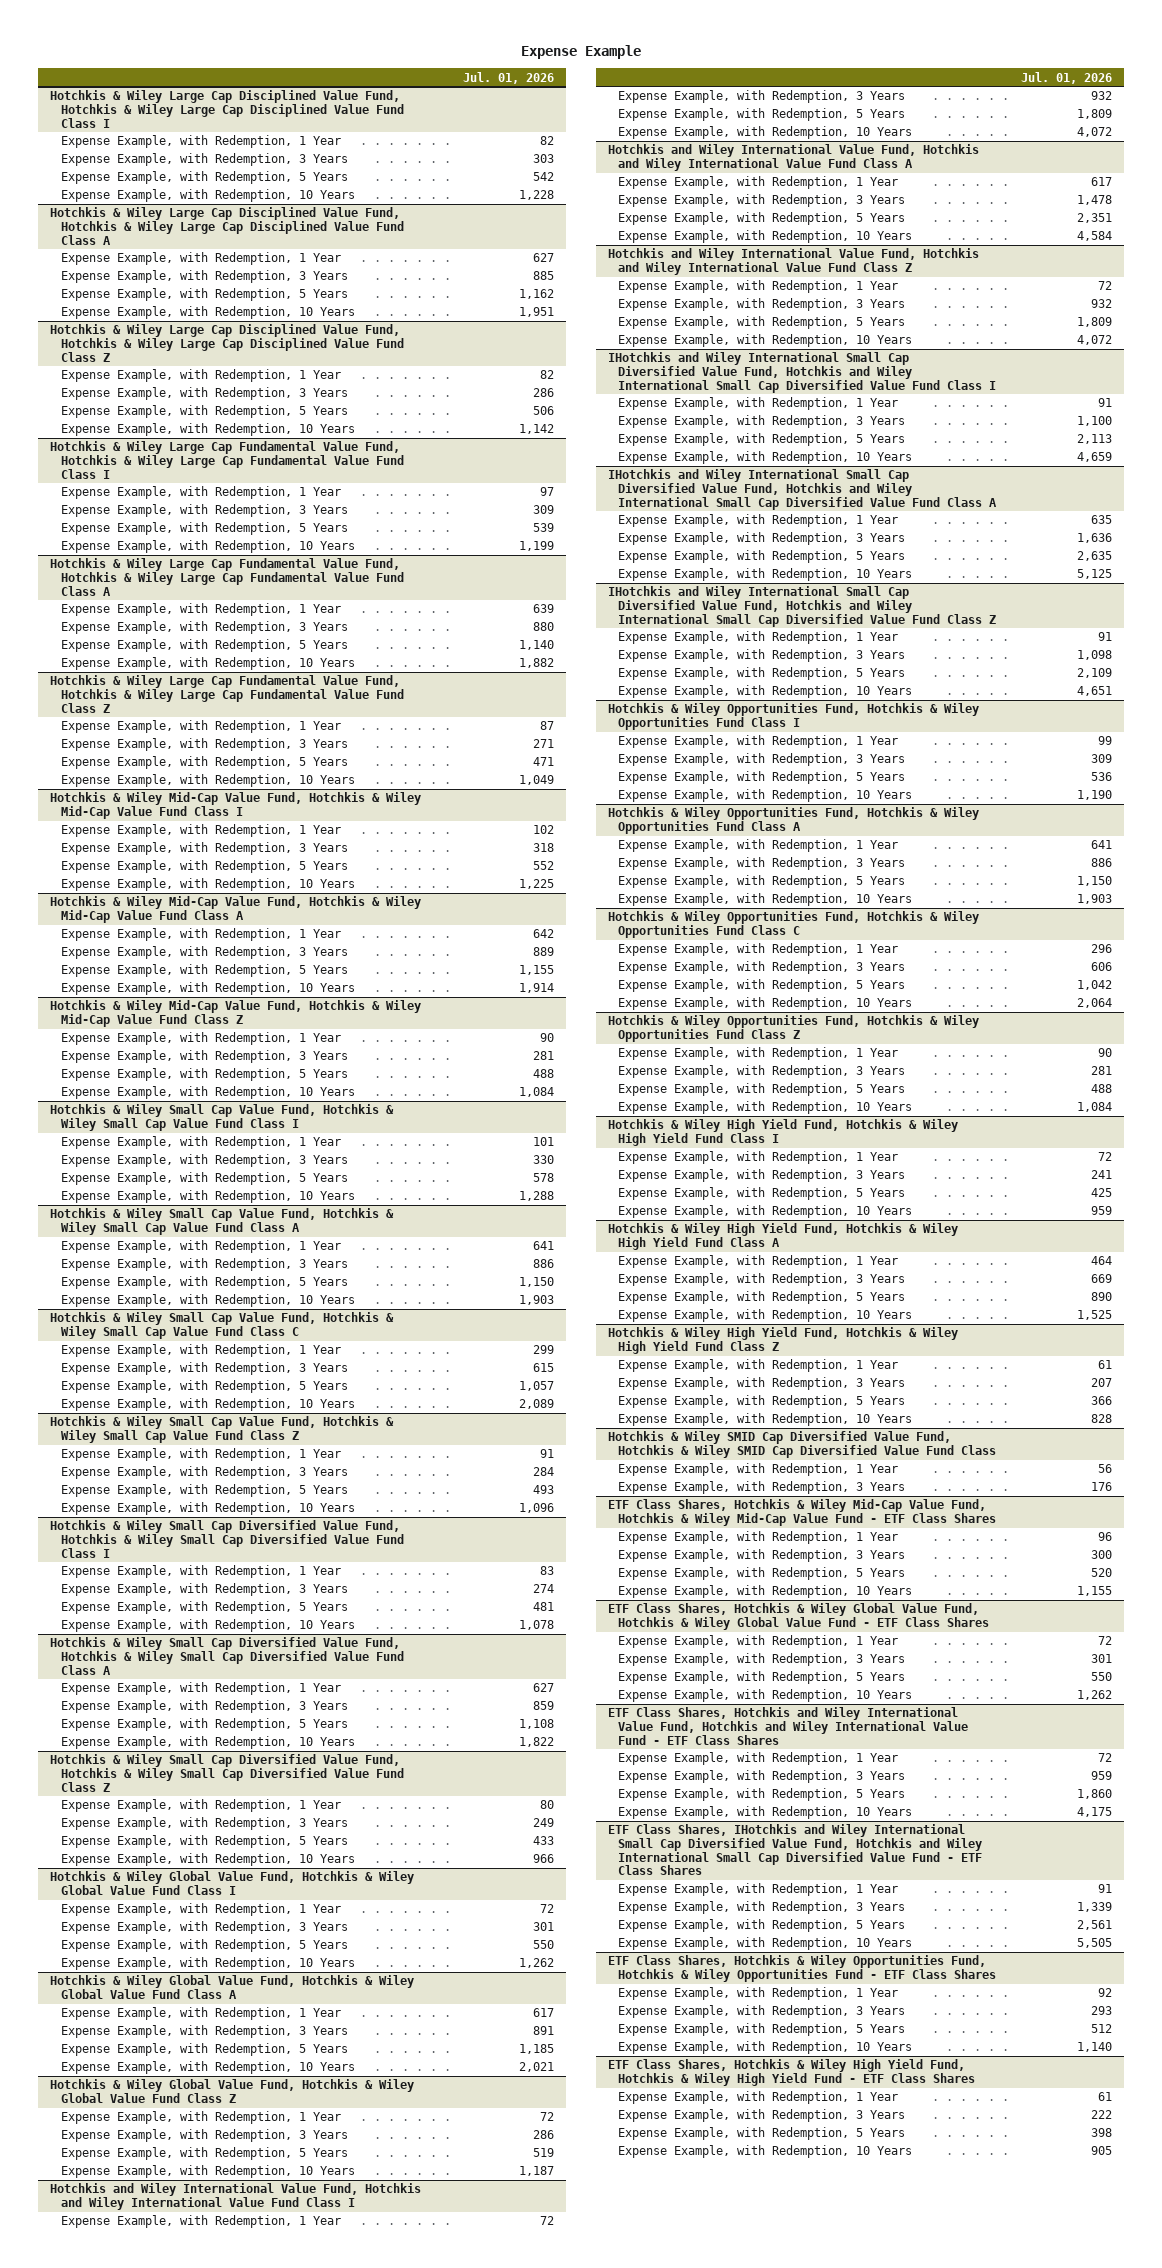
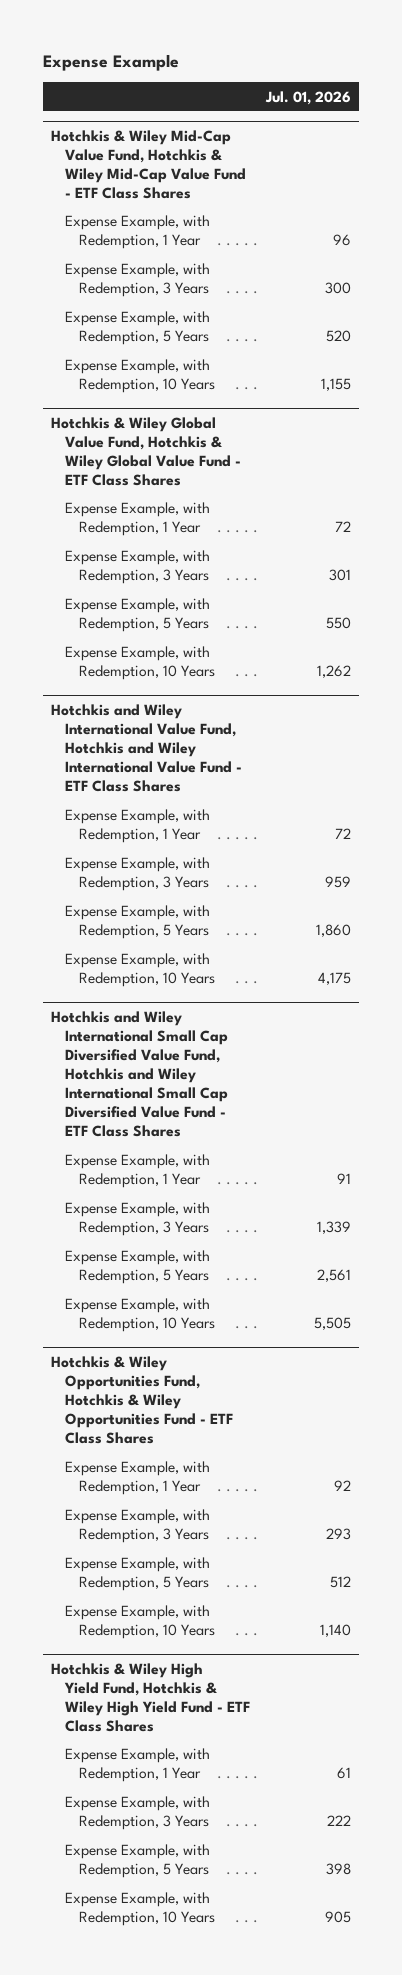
- Hotchkis & Wiley Large Cap Disciplined Value Fund, Hotchkis & Wiley Large Cap Disciplined Value Fund Class I
- Expense Example, with Redemption, 1 Year | 82
- Expense Example, with Redemption, 3 Years | 303
- Expense Example, with Redemption, 5 Years | 542
- Expense Example, with Redemption, 10 Years | 1,228
- Hotchkis & Wiley Large Cap Disciplined Value Fund, Hotchkis & Wiley Large Cap Disciplined Value Fund Class A
- Expense Example, with Redemption, 1 Year | 627
- Expense Example, with Redemption, 3 Years | 885
- Expense Example, with Redemption, 5 Years | 1,162
- Expense Example, with Redemption, 10 Years | 1,951
- Hotchkis & Wiley Large Cap Disciplined Value Fund, Hotchkis & Wiley Large Cap Disciplined Value Fund Class Z
- Expense Example, with Redemption, 1 Year | 82
- Expense Example, with Redemption, 3 Years | 286
- Expense Example, with Redemption, 5 Years | 506
- Expense Example, with Redemption, 10 Years | 1,142
- Hotchkis & Wiley Large Cap Fundamental Value Fund, Hotchkis & Wiley Large Cap Fundamental Value Fund Class I
- Expense Example, with Redemption, 1 Year | 97
- Expense Example, with Redemption, 3 Years | 309
- Expense Example, with Redemption, 5 Years | 539
- Expense Example, with Redemption, 10 Years | 1,199
- Hotchkis & Wiley Large Cap Fundamental Value Fund, Hotchkis & Wiley Large Cap Fundamental Value Fund Class A
- Expense Example, with Redemption, 1 Year | 639
- Expense Example, with Redemption, 3 Years | 880
- Expense Example, with Redemption, 5 Years | 1,140
- Expense Example, with Redemption, 10 Years | 1,882
- Hotchkis & Wiley Large Cap Fundamental Value Fund, Hotchkis & Wiley Large Cap Fundamental Value Fund Class Z
- Expense Example, with Redemption, 1 Year | 87
- Expense Example, with Redemption, 3 Years | 271
- Expense Example, with Redemption, 5 Years | 471
- Expense Example, with Redemption, 10 Years | 1,049
- Hotchkis & Wiley Mid-Cap Value Fund, Hotchkis & Wiley Mid-Cap Value Fund Class I
- Expense Example, with Redemption, 1 Year | 102
- Expense Example, with Redemption, 3 Years | 318
- Expense Example, with Redemption, 5 Years | 552
- Expense Example, with Redemption, 10 Years | 1,225
- Hotchkis & Wiley Mid-Cap Value Fund, Hotchkis & Wiley Mid-Cap Value Fund Class A
- Expense Example, with Redemption, 1 Year | 642
- Expense Example, with Redemption, 3 Years | 889
- Expense Example, with Redemption, 5 Years | 1,155
- Expense Example, with Redemption, 10 Years | 1,914
- Hotchkis & Wiley Mid-Cap Value Fund, Hotchkis & Wiley Mid-Cap Value Fund Class Z
- Expense Example, with Redemption, 1 Year | 90
- Expense Example, with Redemption, 3 Years | 281
- Expense Example, with Redemption, 5 Years | 488
- Expense Example, with Redemption, 10 Years | 1,084
- Hotchkis & Wiley Small Cap Value Fund, Hotchkis & Wiley Small Cap Value Fund Class I
- Expense Example, with Redemption, 1 Year | 101
- Expense Example, with Redemption, 3 Years | 330
- Expense Example, with Redemption, 5 Years | 578
- Expense Example, with Redemption, 10 Years | 1,288
- Hotchkis & Wiley Small Cap Value Fund, Hotchkis & Wiley Small Cap Value Fund Class A
- Expense Example, with Redemption, 1 Year | 641
- Expense Example, with Redemption, 3 Years | 886
- Expense Example, with Redemption, 5 Years | 1,150
- Expense Example, with Redemption, 10 Years | 1,903
- Hotchkis & Wiley Small Cap Value Fund, Hotchkis & Wiley Small Cap Value Fund Class C
- Expense Example, with Redemption, 1 Year | 299
- Expense Example, with Redemption, 3 Years | 615
- Expense Example, with Redemption, 5 Years | 1,057
- Expense Example, with Redemption, 10 Years | 2,089
- Hotchkis & Wiley Small Cap Value Fund, Hotchkis & Wiley Small Cap Value Fund Class Z
- Expense Example, with Redemption, 1 Year | 91
- Expense Example, with Redemption, 3 Years | 284
- Expense Example, with Redemption, 5 Years | 493
- Expense Example, with Redemption, 10 Years | 1,096
- Hotchkis & Wiley Small Cap Diversified Value Fund, Hotchkis & Wiley Small Cap Diversified Value Fund Class I
- Expense Example, with Redemption, 1 Year | 83
- Expense Example, with Redemption, 3 Years | 274
- Expense Example, with Redemption, 5 Years | 481
- Expense Example, with Redemption, 10 Years | 1,078
- Hotchkis & Wiley Small Cap Diversified Value Fund, Hotchkis & Wiley Small Cap Diversified Value Fund Class A
- Expense Example, with Redemption, 1 Year | 627
- Expense Example, with Redemption, 3 Years | 859
- Expense Example, with Redemption, 5 Years | 1,108
- Expense Example, with Redemption, 10 Years | 1,822
- Hotchkis & Wiley Small Cap Diversified Value Fund, Hotchkis & Wiley Small Cap Diversified Value Fund Class Z
- Expense Example, with Redemption, 1 Year | 80
- Expense Example, with Redemption, 3 Years | 249
- Expense Example, with Redemption, 5 Years | 433
- Expense Example, with Redemption, 10 Years | 966
- Hotchkis & Wiley Global Value Fund, Hotchkis & Wiley Global Value Fund Class I
- Expense Example, with Redemption, 1 Year | 72
- Expense Example, with Redemption, 3 Years | 301
- Expense Example, with Redemption, 5 Years | 550
- Expense Example, with Redemption, 10 Years | 1,262
- Hotchkis & Wiley Global Value Fund, Hotchkis & Wiley Global Value Fund Class A
- Expense Example, with Redemption, 1 Year | 617
- Expense Example, with Redemption, 3 Years | 891
- Expense Example, with Redemption, 5 Years | 1,185
- Expense Example, with Redemption, 10 Years | 2,021
- Hotchkis & Wiley Global Value Fund, Hotchkis & Wiley Global Value Fund Class Z
- Expense Example, with Redemption, 1 Year | 72
- Expense Example, with Redemption, 3 Years | 286
- Expense Example, with Redemption, 5 Years | 519
- Expense Example, with Redemption, 10 Years | 1,187
- Hotchkis and Wiley International Value Fund, Hotchkis and Wiley International Value Fund Class I
- Expense Example, with Redemption, 1 Year | 72
- Expense Example, with Redemption, 3 Years | 932
- Expense Example, with Redemption, 5 Years | 1,809
- Expense Example, with Redemption, 10 Years | 4,072
- Hotchkis and Wiley International Value Fund, Hotchkis and Wiley International Value Fund Class A
- Expense Example, with Redemption, 1 Year | 617
- Expense Example, with Redemption, 3 Years | 1,478
- Expense Example, with Redemption, 5 Years | 2,351
- Expense Example, with Redemption, 10 Years | 4,584
- Hotchkis and Wiley International Value Fund, Hotchkis and Wiley International Value Fund Class Z
- Expense Example, with Redemption, 1 Year | 72
- Expense Example, with Redemption, 3 Years | 932
- Expense Example, with Redemption, 5 Years | 1,809
- Expense Example, with Redemption, 10 Years | 4,072
- IHotchkis and Wiley International Small Cap Diversified Value Fund, Hotchkis and Wiley International Small Cap Diversified Value Fund Class I
- Expense Example, with Redemption, 1 Year | 91
- Expense Example, with Redemption, 3 Years | 1,100
- Expense Example, with Redemption, 5 Years | 2,113
- Expense Example, with Redemption, 10 Years | 4,659
- IHotchkis and Wiley International Small Cap Diversified Value Fund, Hotchkis and Wiley International Small Cap Diversified Value Fund Class A
- Expense Example, with Redemption, 1 Year | 635
- Expense Example, with Redemption, 3 Years | 1,636
- Expense Example, with Redemption, 5 Years | 2,635
- Expense Example, with Redemption, 10 Years | 5,125
- IHotchkis and Wiley International Small Cap Diversified Value Fund, Hotchkis and Wiley International Small Cap Diversified Value Fund Class Z
- Expense Example, with Redemption, 1 Year | 91
- Expense Example, with Redemption, 3 Years | 1,098
- Expense Example, with Redemption, 5 Years | 2,109
- Expense Example, with Redemption, 10 Years | 4,651
- Hotchkis & Wiley Opportunities Fund, Hotchkis & Wiley Opportunities Fund Class I
- Expense Example, with Redemption, 1 Year | 99
- Expense Example, with Redemption, 3 Years | 309
- Expense Example, with Redemption, 5 Years | 536
- Expense Example, with Redemption, 10 Years | 1,190
- Hotchkis & Wiley Opportunities Fund, Hotchkis & Wiley Opportunities Fund Class A
- Expense Example, with Redemption, 1 Year | 641
- Expense Example, with Redemption, 3 Years | 886
- Expense Example, with Redemption, 5 Years | 1,150
- Expense Example, with Redemption, 10 Years | 1,903
- Hotchkis & Wiley Opportunities Fund, Hotchkis & Wiley Opportunities Fund Class C
- Expense Example, with Redemption, 1 Year | 296
- Expense Example, with Redemption, 3 Years | 606
- Expense Example, with Redemption, 5 Years | 1,042
- Expense Example, with Redemption, 10 Years | 2,064
- Hotchkis & Wiley Opportunities Fund, Hotchkis & Wiley Opportunities Fund Class Z
- Expense Example, with Redemption, 1 Year | 90
- Expense Example, with Redemption, 3 Years | 281
- Expense Example, with Redemption, 5 Years | 488
- Expense Example, with Redemption, 10 Years | 1,084
- Hotchkis & Wiley High Yield Fund, Hotchkis & Wiley High Yield Fund Class I
- Expense Example, with Redemption, 1 Year | 72
- Expense Example, with Redemption, 3 Years | 241
- Expense Example, with Redemption, 5 Years | 425
- Expense Example, with Redemption, 10 Years | 959
- Hotchkis & Wiley High Yield Fund, Hotchkis & Wiley High Yield Fund Class A
- Expense Example, with Redemption, 1 Year | 464
- Expense Example, with Redemption, 3 Years | 669
- Expense Example, with Redemption, 5 Years | 890
- Expense Example, with Redemption, 10 Years | 1,525
- Hotchkis & Wiley High Yield Fund, Hotchkis & Wiley High Yield Fund Class Z
- Expense Example, with Redemption, 1 Year | 61
- Expense Example, with Redemption, 3 Years | 207
- Expense Example, with Redemption, 5 Years | 366
- Expense Example, with Redemption, 10 Years | 828
- Hotchkis & Wiley SMID Cap Diversified Value Fund, Hotchkis & Wiley SMID Cap Diversified Value Fund Class
- Expense Example, with Redemption, 1 Year | 56
- Expense Example, with Redemption, 3 Years | 176
- ETF Class Shares, Hotchkis & Wiley Mid-Cap Value Fund, Hotchkis & Wiley Mid-Cap Value Fund - ETF Class Shares
+ Hotchkis & Wiley Mid-Cap Value Fund, Hotchkis & Wiley Mid-Cap Value Fund - ETF Class Shares
- ETF Class Shares, Hotchkis & Wiley Global Value Fund, Hotchkis & Wiley Global Value Fund - ETF Class Shares
+ Hotchkis & Wiley Global Value Fund, Hotchkis & Wiley Global Value Fund - ETF Class Shares
- ETF Class Shares, Hotchkis and Wiley International Value Fund, Hotchkis and Wiley International Value Fund - ETF Class Shares
+ Hotchkis and Wiley International Value Fund, Hotchkis and Wiley International Value Fund - ETF Class Shares
- ETF Class Shares, IHotchkis and Wiley International Small Cap Diversified Value Fund, Hotchkis and Wiley International Small Cap Diversified Value Fund - ETF Class Shares
+ Hotchkis and Wiley International Small Cap Diversified Value Fund, Hotchkis and Wiley International Small Cap Diversified Value Fund - ETF Class Shares
- ETF Class Shares, Hotchkis & Wiley Opportunities Fund, Hotchkis & Wiley Opportunities Fund - ETF Class Shares
+ Hotchkis & Wiley Opportunities Fund, Hotchkis & Wiley Opportunities Fund - ETF Class Shares
- ETF Class Shares, Hotchkis & Wiley High Yield Fund, Hotchkis & Wiley High Yield Fund - ETF Class Shares
+ Hotchkis & Wiley High Yield Fund, Hotchkis & Wiley High Yield Fund - ETF Class Shares

